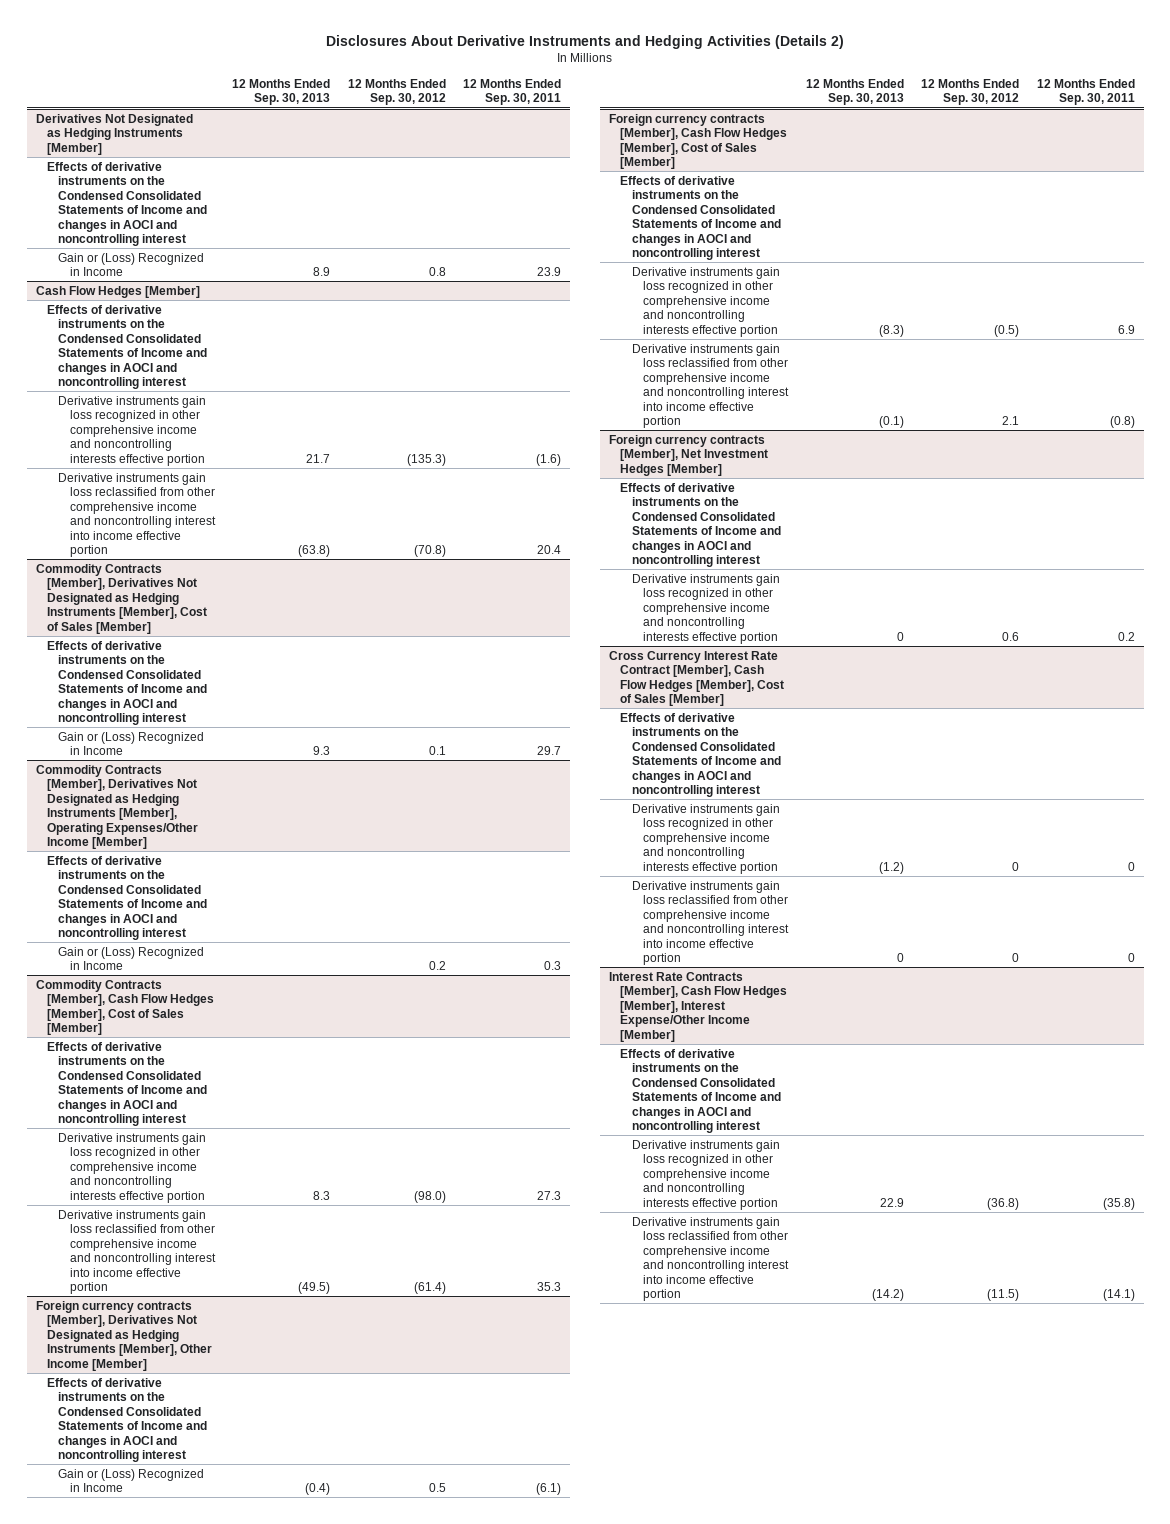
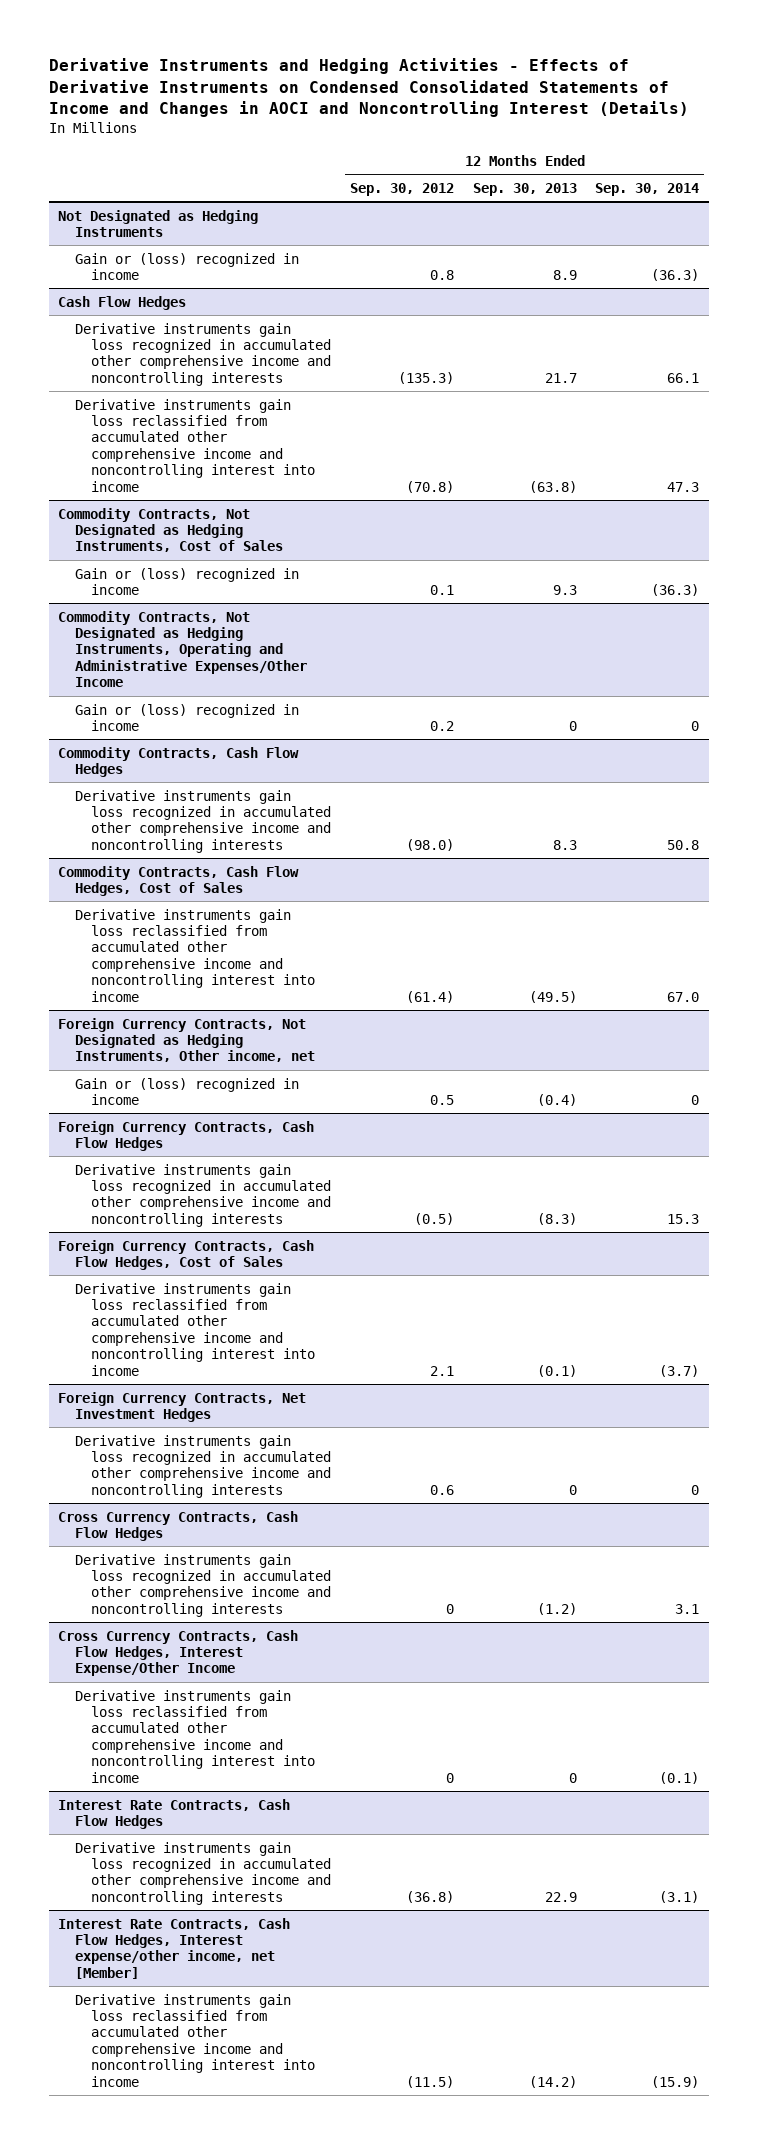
- Disclosures About Derivative Instruments and Hedging Activities (Details 2)
+ Derivative Instruments and Hedging Activities - Effects of Derivative Instruments on Condensed Consolidated Statements of Income and Changes in AOCI and Noncontrolling Interest (Details)
- | 12 Months Ended Sep. 30, 2013 | 12 Months Ended Sep. 30, 2012 | 12 Months Ended Sep. 30, 2011
+ | 12 Months Ended Sep. 30, 2012 | 12 Months Ended Sep. 30, 2013 | 12 Months Ended Sep. 30, 2014
- Derivatives Not Designated as Hedging Instruments [Member]
- Effects of derivative instruments on the Condensed Consolidated Statements of Income and changes in AOCI and noncontrolling interest
- Gain or (Loss) Recognized in Income | 8.9 | 0.8 | 23.9
- Cash Flow Hedges [Member]
- Effects of derivative instruments on the Condensed Consolidated Statements of Income and changes in AOCI and noncontrolling interest
- Derivative instruments gain loss recognized in other comprehensive income and noncontrolling interests effective portion | 21.7 | (135.3) | (1.6)
- Derivative instruments gain loss reclassified from other comprehensive income and noncontrolling interest into income effective portion | (63.8) | (70.8) | 20.4
- Commodity Contracts [Member], Derivatives Not Designated as Hedging Instruments [Member], Cost of Sales [Member]
- Effects of derivative instruments on the Condensed Consolidated Statements of Income and changes in AOCI and noncontrolling interest
- Gain or (Loss) Recognized in Income | 9.3 | 0.1 | 29.7
- Commodity Contracts [Member], Derivatives Not Designated as Hedging Instruments [Member], Operating Expenses/Other Income [Member]
- Effects of derivative instruments on the Condensed Consolidated Statements of Income and changes in AOCI and noncontrolling interest
- Gain or (Loss) Recognized in Income | | 0.2 | 0.3
- Commodity Contracts [Member], Cash Flow Hedges [Member], Cost of Sales [Member]
- Effects of derivative instruments on the Condensed Consolidated Statements of Income and changes in AOCI and noncontrolling interest
- Derivative instruments gain loss recognized in other comprehensive income and noncontrolling interests effective portion | 8.3 | (98.0) | 27.3
- Derivative instruments gain loss reclassified from other comprehensive income and noncontrolling interest into income effective portion | (49.5) | (61.4) | 35.3
- Foreign currency contracts [Member], Derivatives Not Designated as Hedging Instruments [Member], Other Income [Member]
- Effects of derivative instruments on the Condensed Consolidated Statements of Income and changes in AOCI and noncontrolling interest
- Gain or (Loss) Recognized in Income | (0.4) | 0.5 | (6.1)
- Foreign currency contracts [Member], Cash Flow Hedges [Member], Cost of Sales [Member]
- Effects of derivative instruments on the Condensed Consolidated Statements of Income and changes in AOCI and noncontrolling interest
- Derivative instruments gain loss recognized in other comprehensive income and noncontrolling interests effective portion | (8.3) | (0.5) | 6.9
- Derivative instruments gain loss reclassified from other comprehensive income and noncontrolling interest into income effective portion | (0.1) | 2.1 | (0.8)
- Foreign currency contracts [Member], Net Investment Hedges [Member]
- Effects of derivative instruments on the Condensed Consolidated Statements of Income and changes in AOCI and noncontrolling interest
- Derivative instruments gain loss recognized in other comprehensive income and noncontrolling interests effective portion | 0 | 0.6 | 0.2
- Cross Currency Interest Rate Contract [Member], Cash Flow Hedges [Member], Cost of Sales [Member]
- Effects of derivative instruments on the Condensed Consolidated Statements of Income and changes in AOCI and noncontrolling interest
- Derivative instruments gain loss recognized in other comprehensive income and noncontrolling interests effective portion | (1.2) | 0 | 0
- Derivative instruments gain loss reclassified from other comprehensive income and noncontrolling interest into income effective portion | 0 | 0 | 0
- Interest Rate Contracts [Member], Cash Flow Hedges [Member], Interest Expense/Other Income [Member]
- Effects of derivative instruments on the Condensed Consolidated Statements of Income and changes in AOCI and noncontrolling interest
- Derivative instruments gain loss recognized in other comprehensive income and noncontrolling interests effective portion | 22.9 | (36.8) | (35.8)
- Derivative instruments gain loss reclassified from other comprehensive income and noncontrolling interest into income effective portion | (14.2) | (11.5) | (14.1)
+ Not Designated as Hedging Instruments
+ Gain or (loss) recognized in income | 0.8 | 8.9 | (36.3)
+ Cash Flow Hedges
+ Derivative instruments gain loss recognized in accumulated other comprehensive income and noncontrolling interests | (135.3) | 21.7 | 66.1
+ Derivative instruments gain loss reclassified from accumulated other comprehensive income and noncontrolling interest into income | (70.8) | (63.8) | 47.3
+ Commodity Contracts, Not Designated as Hedging Instruments, Cost of Sales
+ Gain or (loss) recognized in income | 0.1 | 9.3 | (36.3)
+ Commodity Contracts, Not Designated as Hedging Instruments, Operating and Administrative Expenses/Other Income
+ Gain or (loss) recognized in income | 0.2 | 0 | 0
+ Commodity Contracts, Cash Flow Hedges
+ Derivative instruments gain loss recognized in accumulated other comprehensive income and noncontrolling interests | (98.0) | 8.3 | 50.8
+ Commodity Contracts, Cash Flow Hedges, Cost of Sales
+ Derivative instruments gain loss reclassified from accumulated other comprehensive income and noncontrolling interest into income | (61.4) | (49.5) | 67.0
+ Foreign Currency Contracts, Not Designated as Hedging Instruments, Other income, net
+ Gain or (loss) recognized in income | 0.5 | (0.4) | 0
+ Foreign Currency Contracts, Cash Flow Hedges
+ Derivative instruments gain loss recognized in accumulated other comprehensive income and noncontrolling interests | (0.5) | (8.3) | 15.3
+ Foreign Currency Contracts, Cash Flow Hedges, Cost of Sales
+ Derivative instruments gain loss reclassified from accumulated other comprehensive income and noncontrolling interest into income | 2.1 | (0.1) | (3.7)
+ Foreign Currency Contracts, Net Investment Hedges
+ Derivative instruments gain loss recognized in accumulated other comprehensive income and noncontrolling interests | 0.6 | 0 | 0
+ Cross Currency Contracts, Cash Flow Hedges
+ Derivative instruments gain loss recognized in accumulated other comprehensive income and noncontrolling interests | 0 | (1.2) | 3.1
+ Cross Currency Contracts, Cash Flow Hedges, Interest Expense/Other Income
+ Derivative instruments gain loss reclassified from accumulated other comprehensive income and noncontrolling interest into income | 0 | 0 | (0.1)
+ Interest Rate Contracts, Cash Flow Hedges
+ Derivative instruments gain loss recognized in accumulated other comprehensive income and noncontrolling interests | (36.8) | 22.9 | (3.1)
+ Interest Rate Contracts, Cash Flow Hedges, Interest expense/other income, net [Member]
+ Derivative instruments gain loss reclassified from accumulated other comprehensive income and noncontrolling interest into income | (11.5) | (14.2) | (15.9)

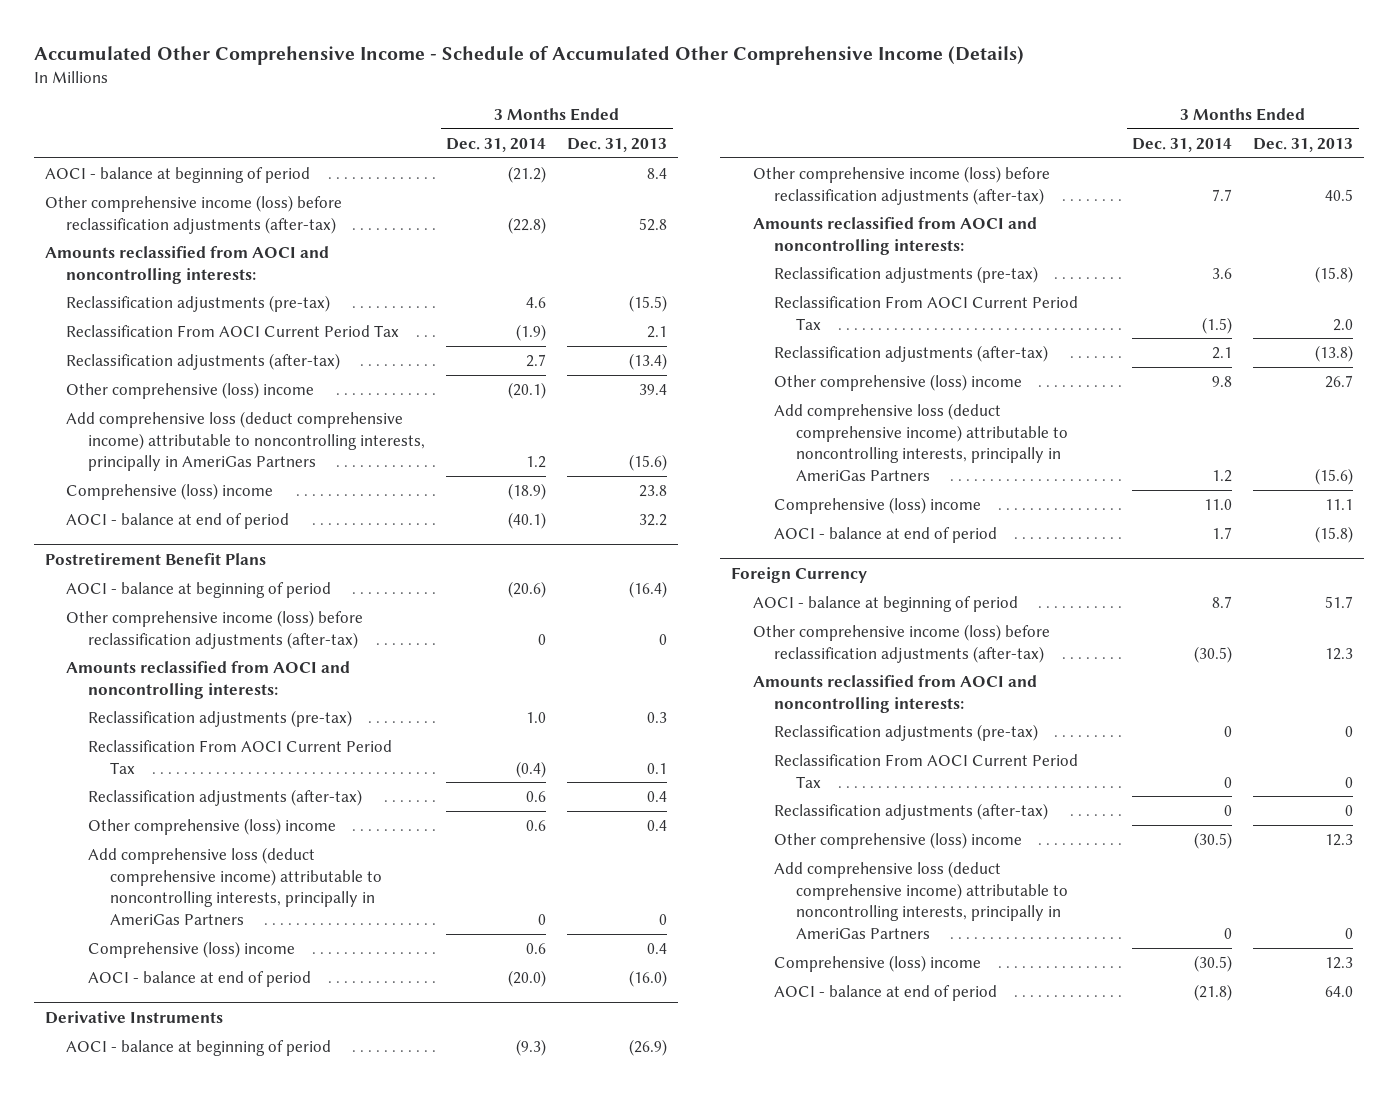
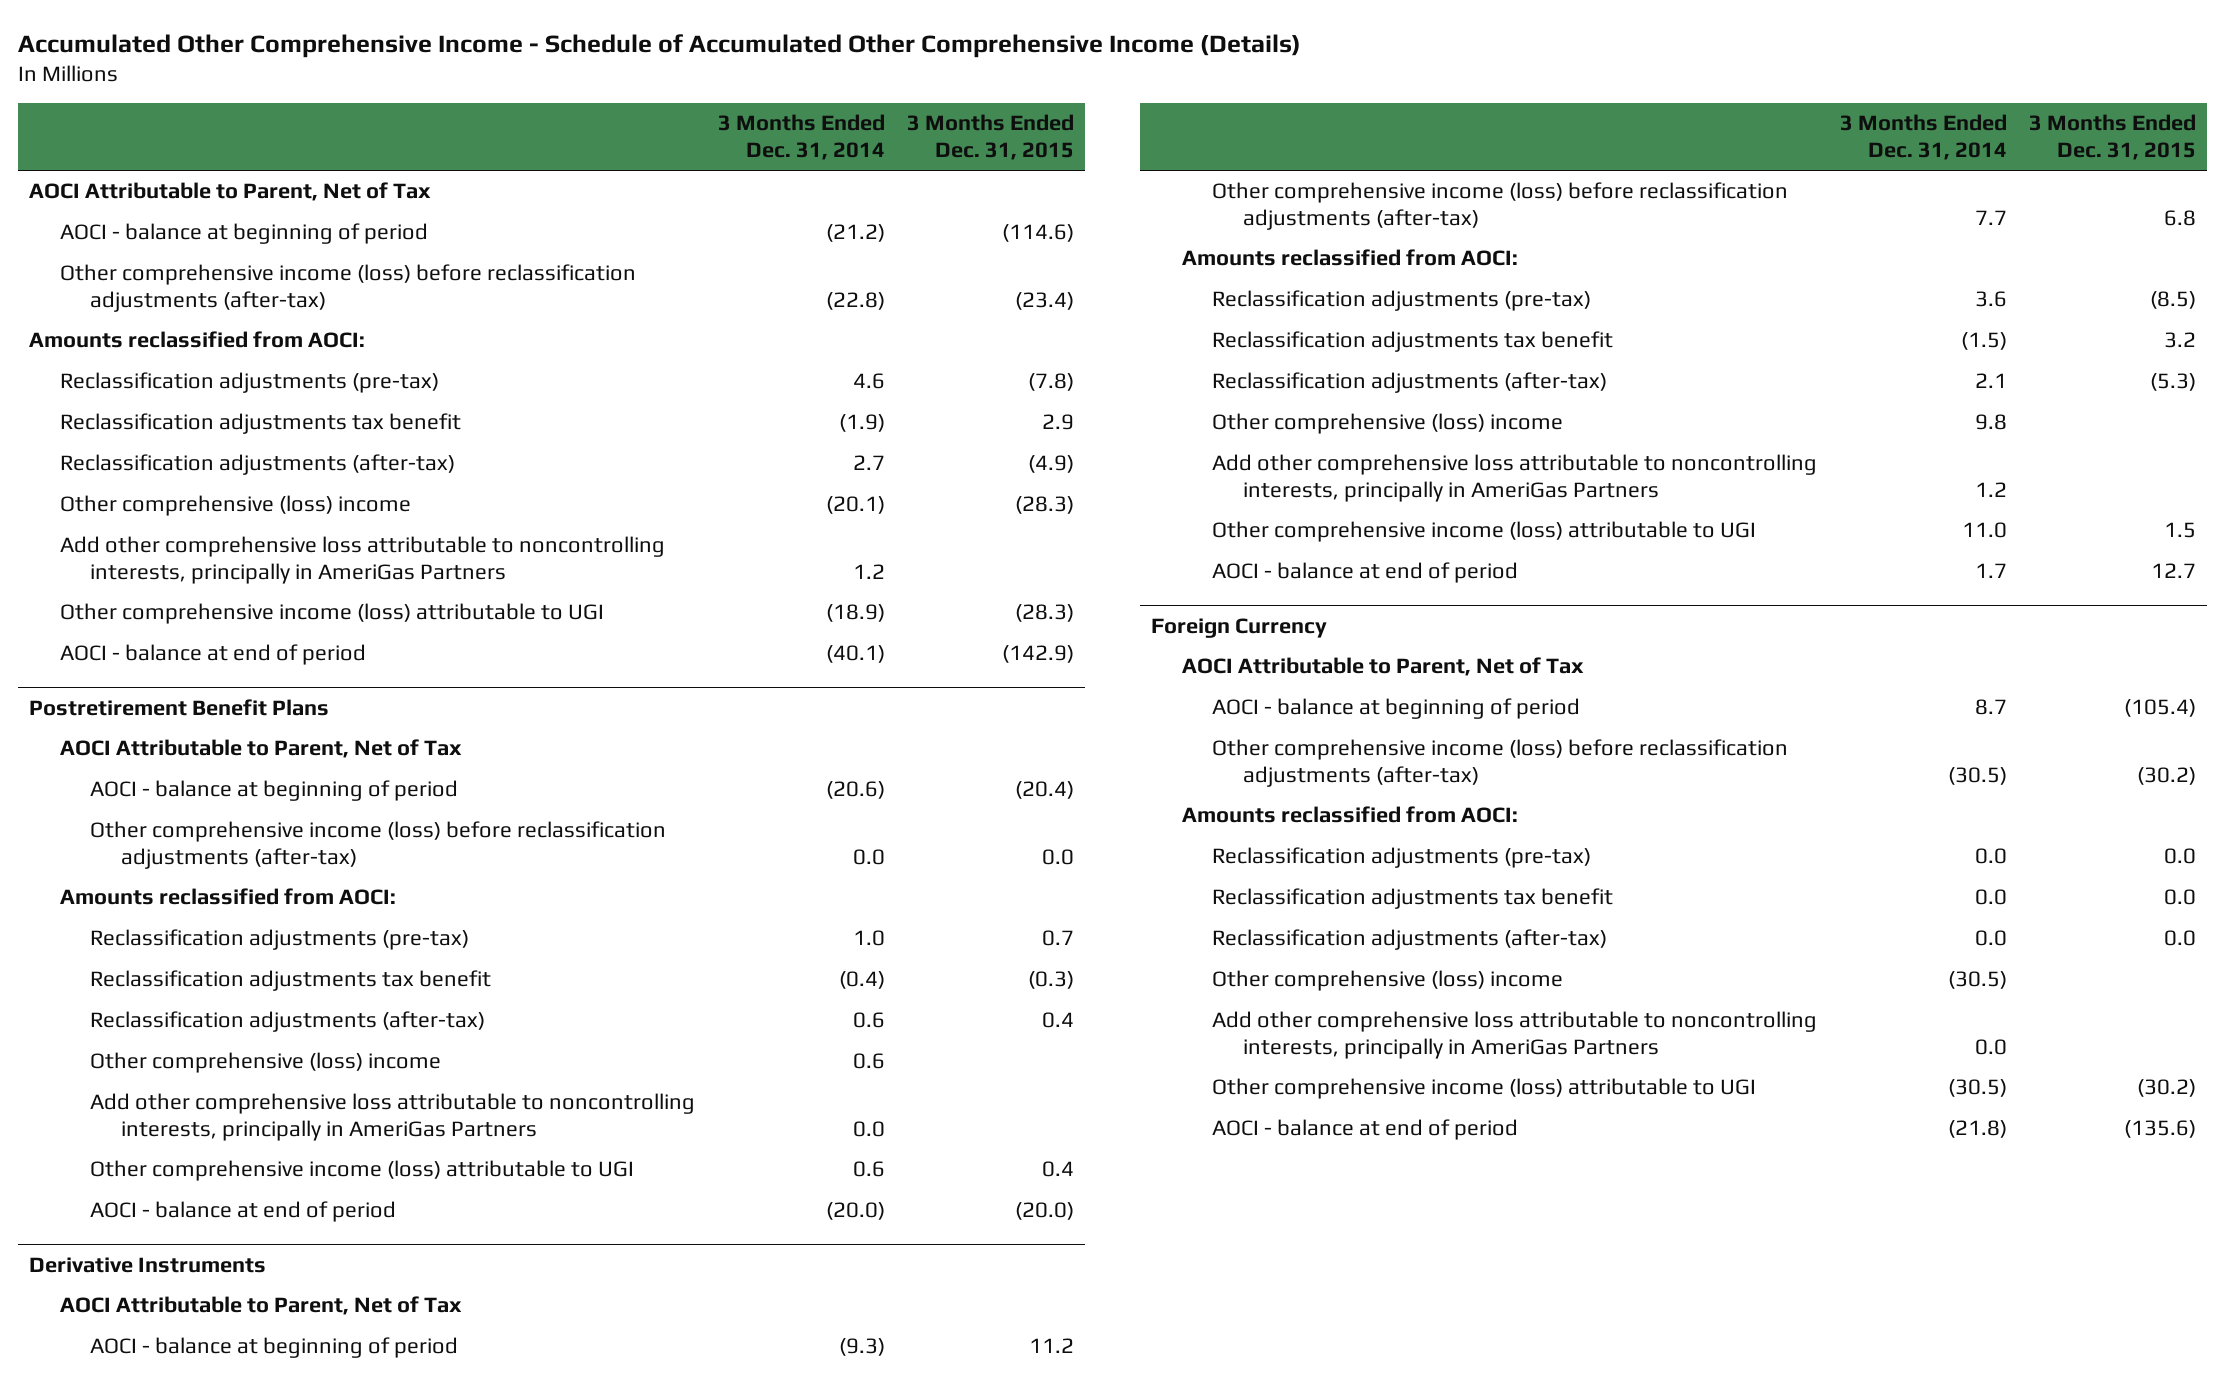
- | 3 Months Ended Dec. 31, 2014 | 3 Months Ended Dec. 31, 2013
+ | 3 Months Ended Dec. 31, 2014 | 3 Months Ended Dec. 31, 2015
+ AOCI Attributable to Parent, Net of Tax
- Amounts reclassified from AOCI and noncontrolling interests:
+ Amounts reclassified from AOCI:
- Reclassification From AOCI Current Period Tax | (1.9) | 2.1
+ Reclassification adjustments tax benefit | (1.9) | 2.9
- Add comprehensive loss (deduct comprehensive income) attributable to noncontrolling interests, principally in AmeriGas Partners | 1.2 | (15.6)
- Comprehensive (loss) income | (18.9) | 23.8
+ Add other comprehensive loss attributable to noncontrolling interests, principally in AmeriGas Partners | 1.2 |
+ Other comprehensive income (loss) attributable to UGI | (18.9) | (28.3)
@ Postretirement Benefit Plans
+ AOCI Attributable to Parent, Net of Tax
- Other comprehensive income (loss) before reclassification adjustments (after-tax) | 0 | 0
- Amounts reclassified from AOCI and noncontrolling interests:
+ Other comprehensive income (loss) before reclassification adjustments (after-tax) | 0.0 | 0.0
+ Amounts reclassified from AOCI:
- Reclassification From AOCI Current Period Tax | (0.4) | 0.1
+ Reclassification adjustments tax benefit | (0.4) | (0.3)
- Add comprehensive loss (deduct comprehensive income) attributable to noncontrolling interests, principally in AmeriGas Partners | 0 | 0
- Comprehensive (loss) income | 0.6 | 0.4
+ Add other comprehensive loss attributable to noncontrolling interests, principally in AmeriGas Partners | 0.0 |
+ Other comprehensive income (loss) attributable to UGI | 0.6 | 0.4
@ Derivative Instruments
+ AOCI Attributable to Parent, Net of Tax
- Amounts reclassified from AOCI and noncontrolling interests:
+ Amounts reclassified from AOCI:
- Reclassification From AOCI Current Period Tax | (1.5) | 2.0
+ Reclassification adjustments tax benefit | (1.5) | 3.2
- Add comprehensive loss (deduct comprehensive income) attributable to noncontrolling interests, principally in AmeriGas Partners | 1.2 | (15.6)
- Comprehensive (loss) income | 11.0 | 11.1
+ Add other comprehensive loss attributable to noncontrolling interests, principally in AmeriGas Partners | 1.2 |
+ Other comprehensive income (loss) attributable to UGI | 11.0 | 1.5
@ Foreign Currency
+ AOCI Attributable to Parent, Net of Tax
- Amounts reclassified from AOCI and noncontrolling interests:
- Reclassification adjustments (pre-tax) | 0 | 0
- Reclassification From AOCI Current Period Tax | 0 | 0
- Reclassification adjustments (after-tax) | 0 | 0
+ Amounts reclassified from AOCI:
+ Reclassification adjustments (pre-tax) | 0.0 | 0.0
+ Reclassification adjustments tax benefit | 0.0 | 0.0
+ Reclassification adjustments (after-tax) | 0.0 | 0.0
- Add comprehensive loss (deduct comprehensive income) attributable to noncontrolling interests, principally in AmeriGas Partners | 0 | 0
- Comprehensive (loss) income | (30.5) | 12.3
+ Add other comprehensive loss attributable to noncontrolling interests, principally in AmeriGas Partners | 0.0 |
+ Other comprehensive income (loss) attributable to UGI | (30.5) | (30.2)

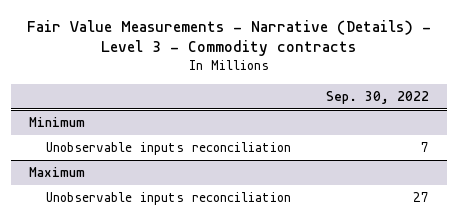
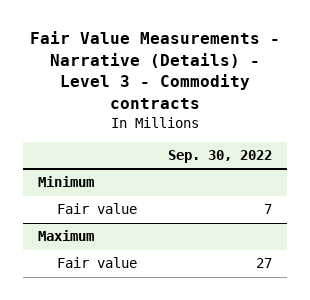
@ Minimum
- Unobservable inputs reconciliation | 7
+ Fair value | 7
@ Maximum
- Unobservable inputs reconciliation | 27
+ Fair value | 27

